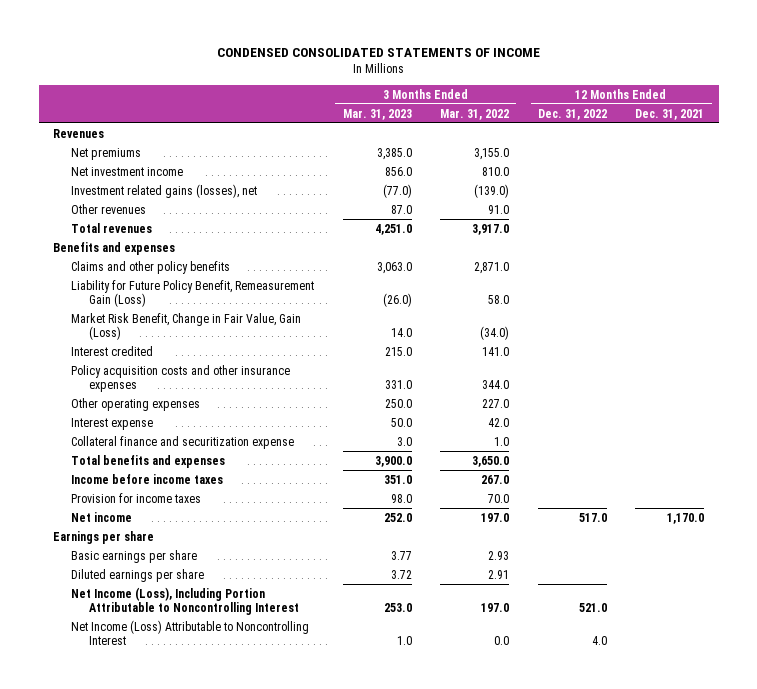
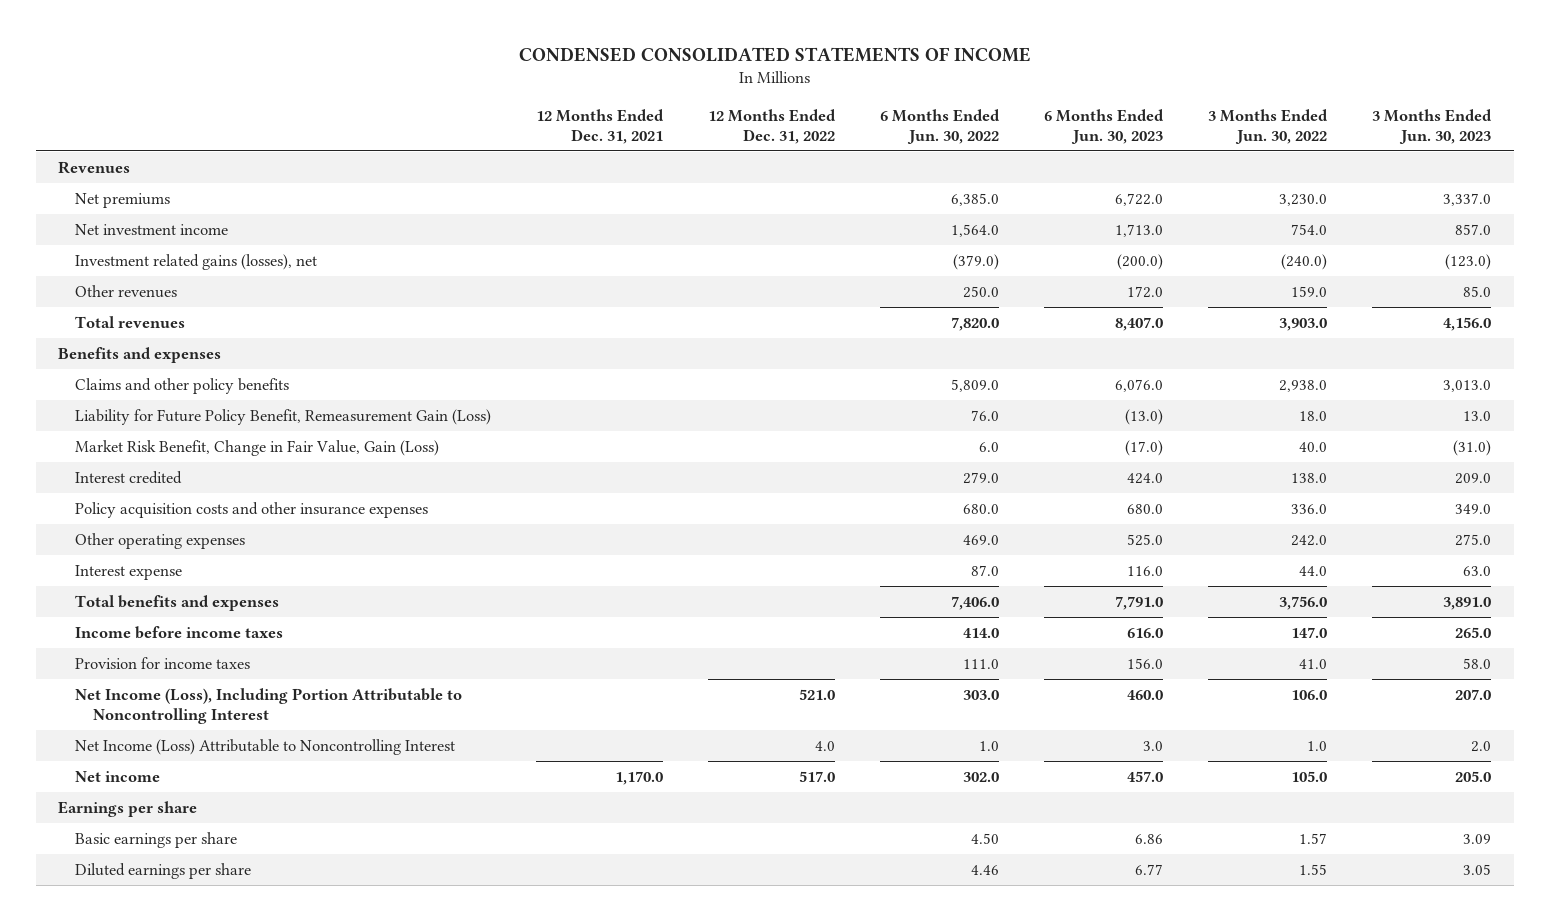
- | 3 Months Ended Mar. 31, 2023 | 3 Months Ended Mar. 31, 2022 | 12 Months Ended Dec. 31, 2022 | 12 Months Ended Dec. 31, 2021
+ | 12 Months Ended Dec. 31, 2021 | 12 Months Ended Dec. 31, 2022 | 6 Months Ended Jun. 30, 2022 | 6 Months Ended Jun. 30, 2023 | 3 Months Ended Jun. 30, 2022 | 3 Months Ended Jun. 30, 2023
- Collateral finance and securitization expense | 3.0 | 1.0 | |
moved up: Net Income (Loss), Including Portion Attributable to Noncontrolling Interest | | 521.0 | 303.0 | 460.0 | 106.0 | 207.0
moved up: Net Income (Loss) Attributable to Noncontrolling Interest | | 4.0 | 1.0 | 3.0 | 1.0 | 2.0

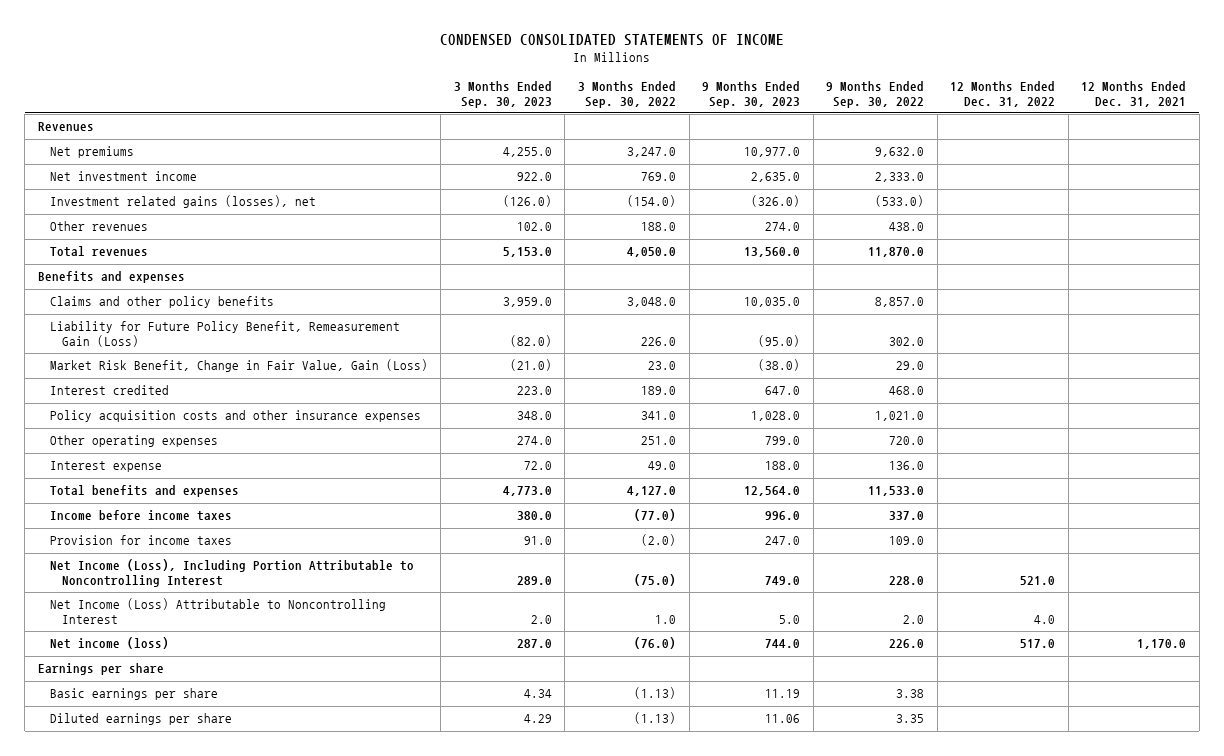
- | 12 Months Ended Dec. 31, 2021 | 12 Months Ended Dec. 31, 2022 | 6 Months Ended Jun. 30, 2022 | 6 Months Ended Jun. 30, 2023 | 3 Months Ended Jun. 30, 2022 | 3 Months Ended Jun. 30, 2023
+ | 3 Months Ended Sep. 30, 2023 | 3 Months Ended Sep. 30, 2022 | 9 Months Ended Sep. 30, 2023 | 9 Months Ended Sep. 30, 2022 | 12 Months Ended Dec. 31, 2022 | 12 Months Ended Dec. 31, 2021
- Net income | 1,170.0 | 517.0 | 302.0 | 457.0 | 105.0 | 205.0
+ Net income (loss) | 287.0 | (76.0) | 744.0 | 226.0 | 517.0 | 1,170.0

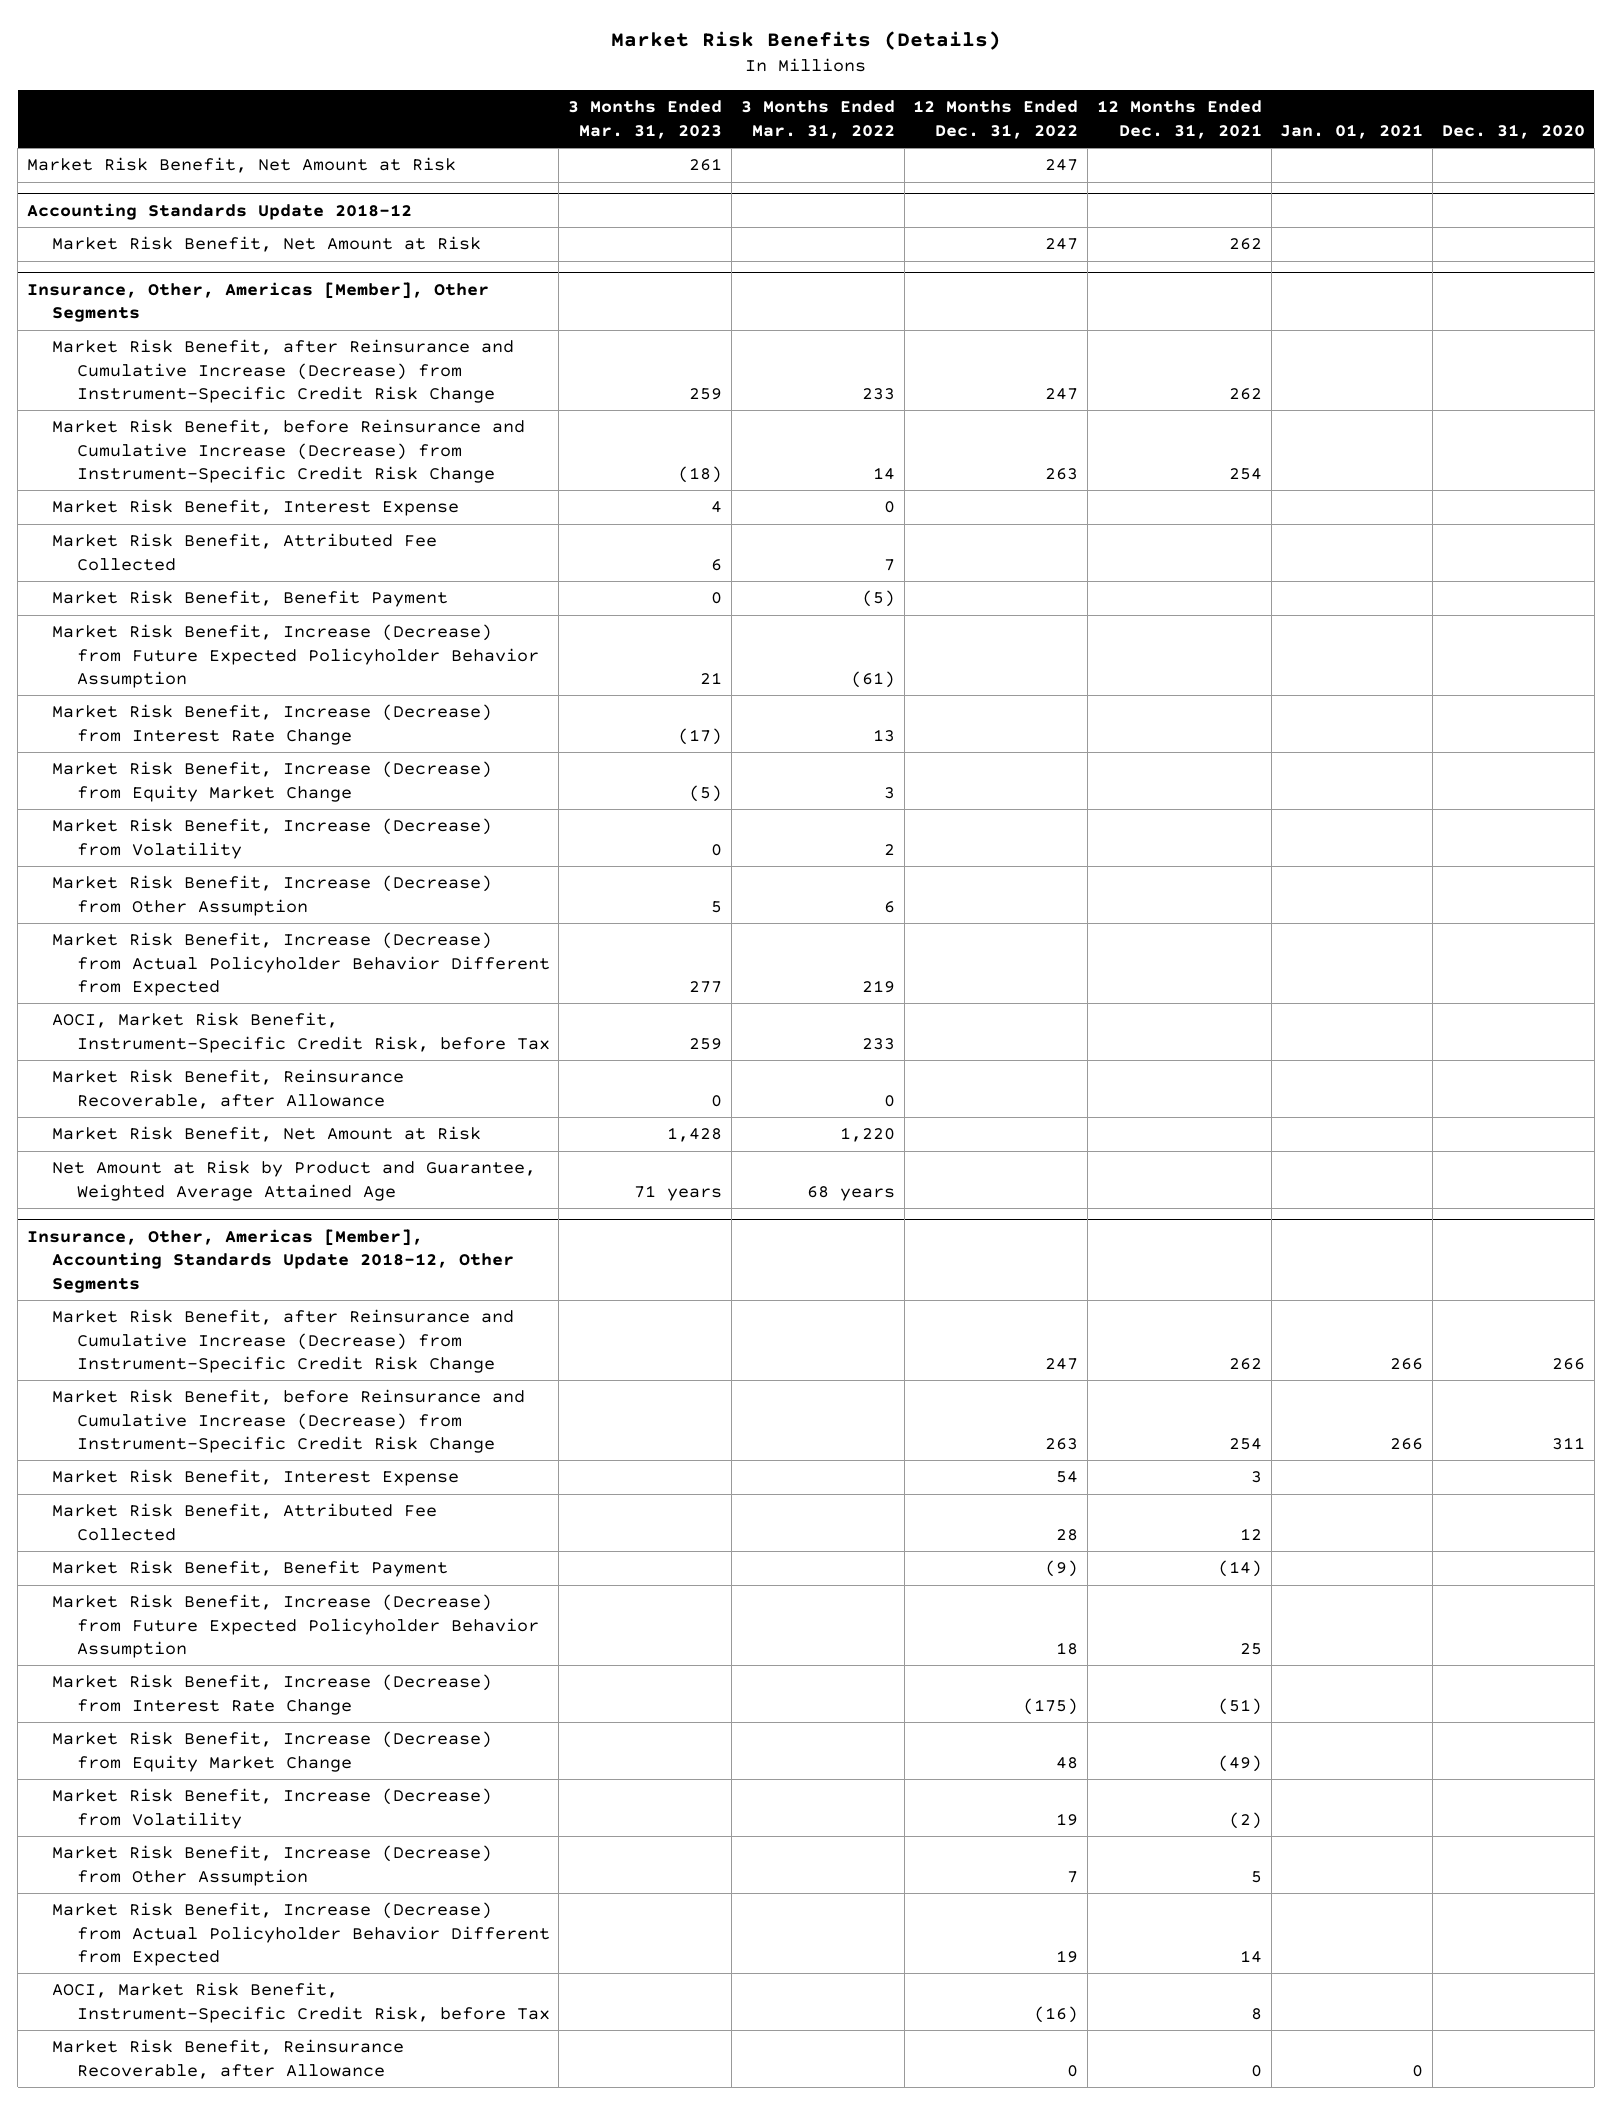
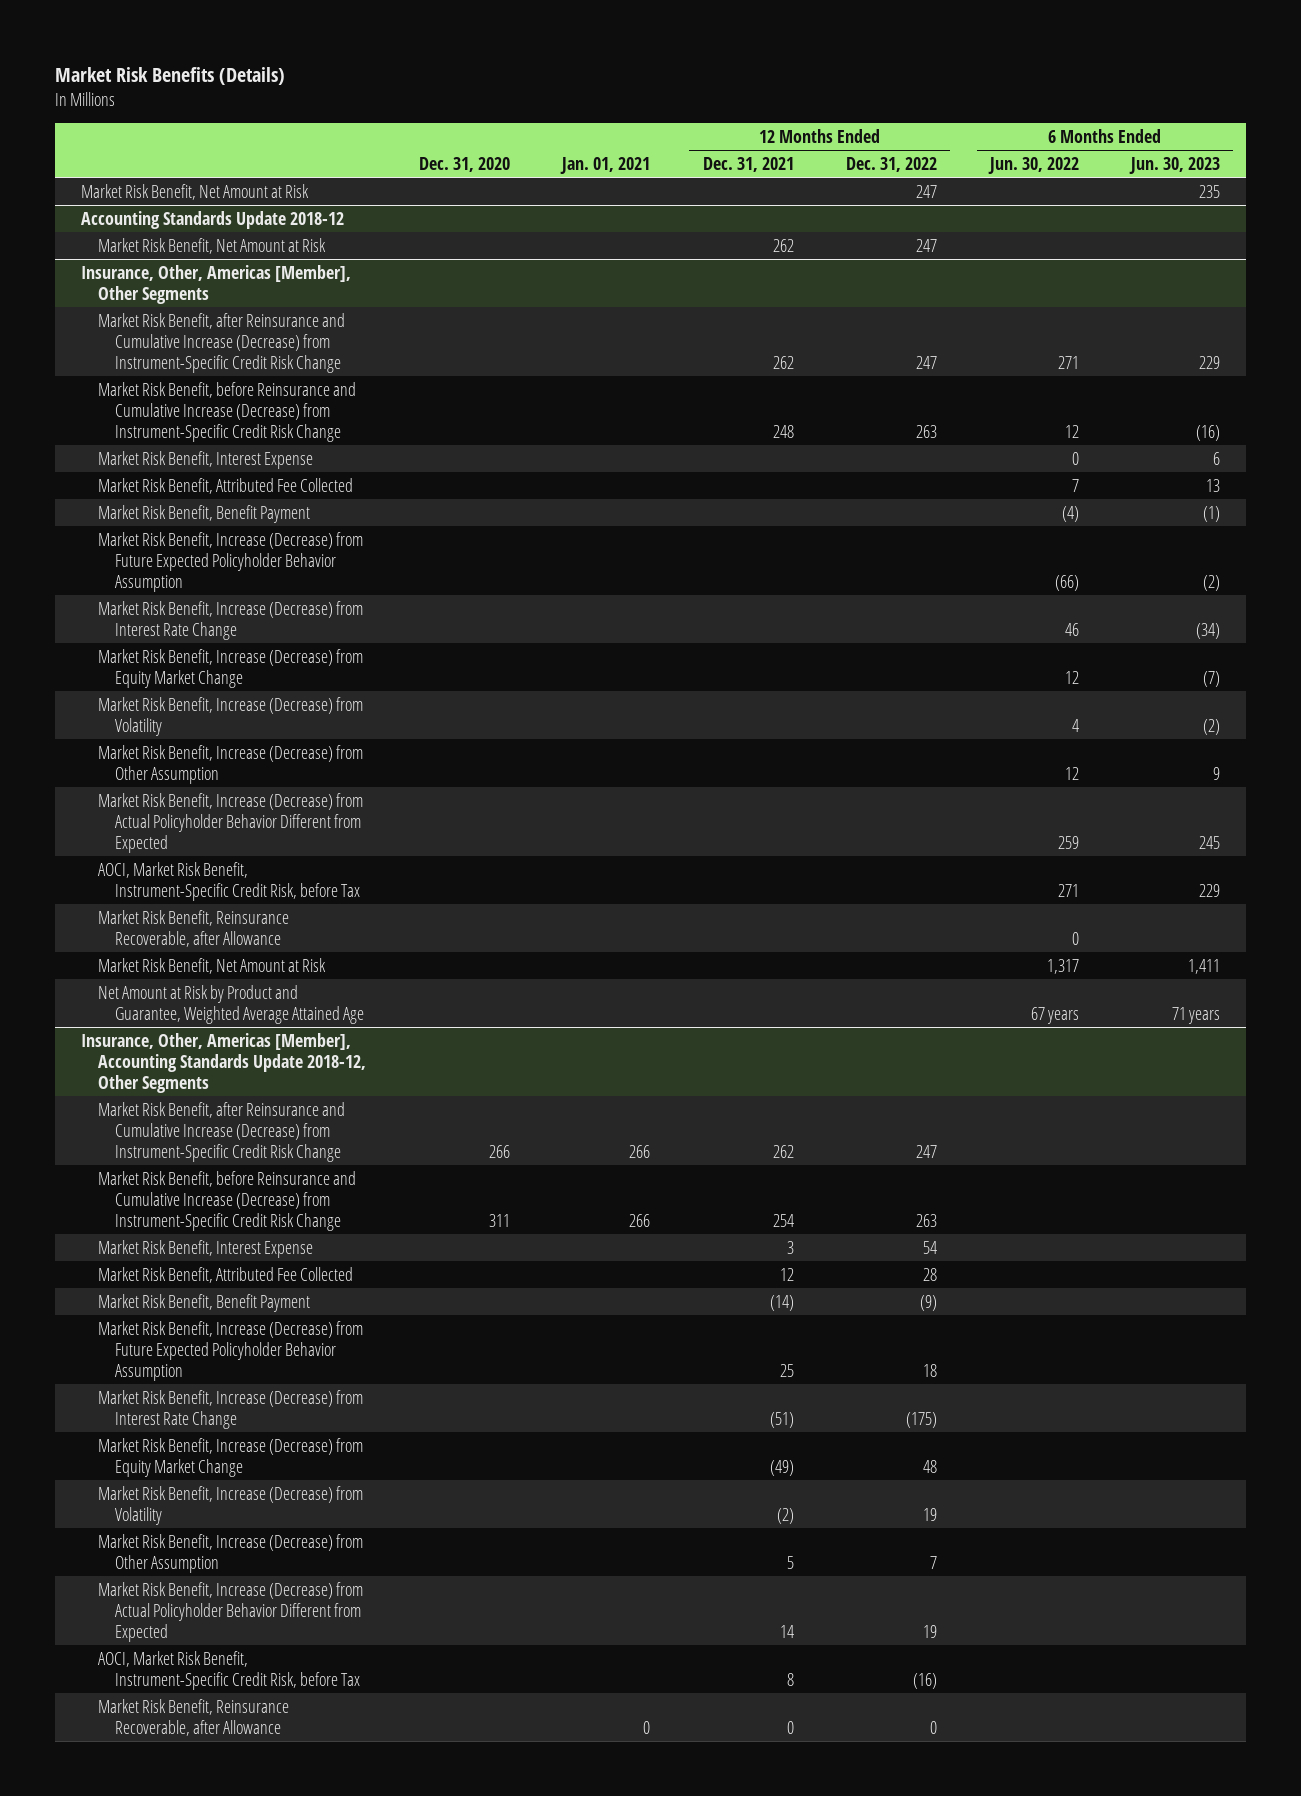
- | 3 Months Ended Mar. 31, 2023 | 3 Months Ended Mar. 31, 2022 | 12 Months Ended Dec. 31, 2022 | 12 Months Ended Dec. 31, 2021 | Jan. 01, 2021 | Dec. 31, 2020
+ | Dec. 31, 2020 | Jan. 01, 2021 | 12 Months Ended Dec. 31, 2021 | 12 Months Ended Dec. 31, 2022 | 6 Months Ended Jun. 30, 2022 | 6 Months Ended Jun. 30, 2023
@ Insurance, Other, Americas [Member], Other Segments
- Market Risk Benefit, before Reinsurance and Cumulative Increase (Decrease) from Instrument-Specific Credit Risk Change | (18) | 14 | 263 | 254 | |
+ Market Risk Benefit, before Reinsurance and Cumulative Increase (Decrease) from Instrument-Specific Credit Risk Change | | | 248 | 263 | 12 | (16)

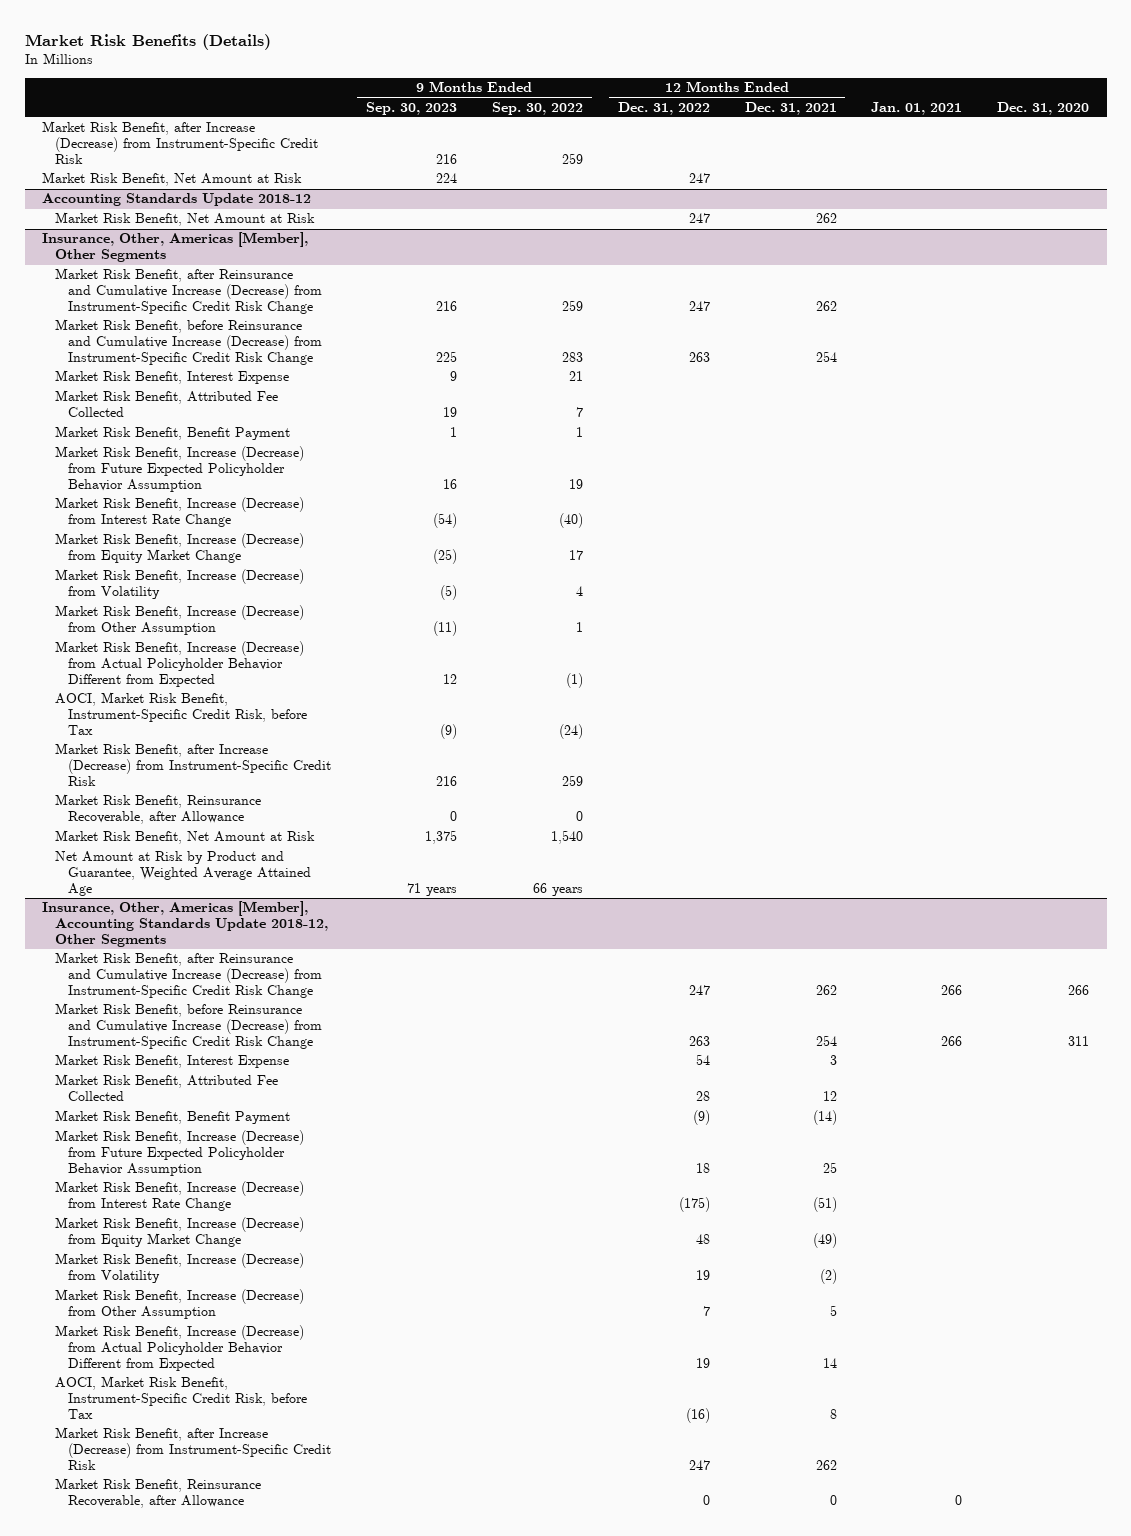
- | Dec. 31, 2020 | Jan. 01, 2021 | 12 Months Ended Dec. 31, 2021 | 12 Months Ended Dec. 31, 2022 | 6 Months Ended Jun. 30, 2022 | 6 Months Ended Jun. 30, 2023
+ | 9 Months Ended Sep. 30, 2023 | 9 Months Ended Sep. 30, 2022 | 12 Months Ended Dec. 31, 2022 | 12 Months Ended Dec. 31, 2021 | Jan. 01, 2021 | Dec. 31, 2020
+ Market Risk Benefit, after Increase (Decrease) from Instrument-Specific Credit Risk | 216 | 259 | | | |
@ Insurance, Other, Americas [Member], Other Segments
- Market Risk Benefit, before Reinsurance and Cumulative Increase (Decrease) from Instrument-Specific Credit Risk Change | | | 248 | 263 | 12 | (16)
+ Market Risk Benefit, before Reinsurance and Cumulative Increase (Decrease) from Instrument-Specific Credit Risk Change | 225 | 283 | 263 | 254 | |
+ Market Risk Benefit, after Increase (Decrease) from Instrument-Specific Credit Risk | 216 | 259 | | | |
@ Insurance, Other, Americas [Member], Accounting Standards Update 2018-12, Other Segments
+ Market Risk Benefit, after Increase (Decrease) from Instrument-Specific Credit Risk | | | 247 | 262 | |

